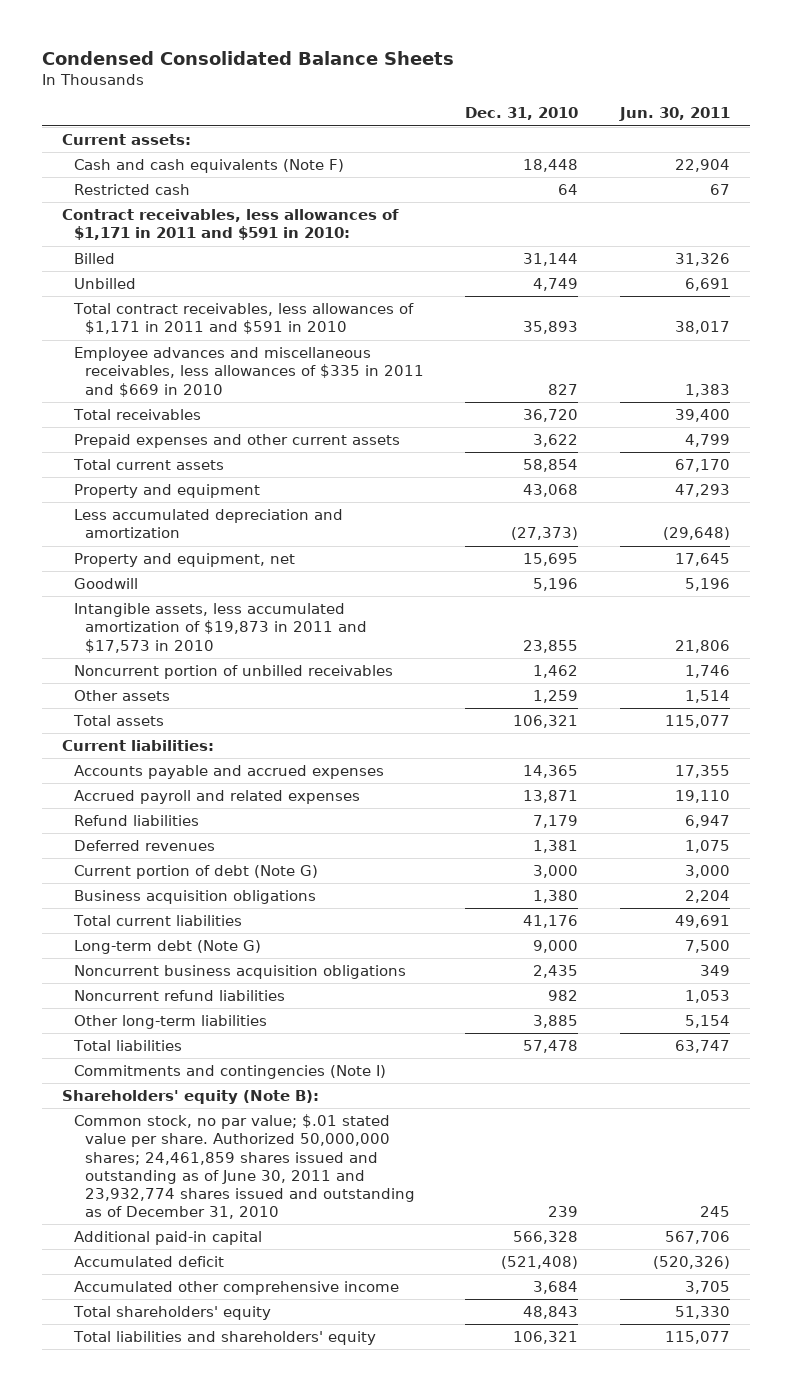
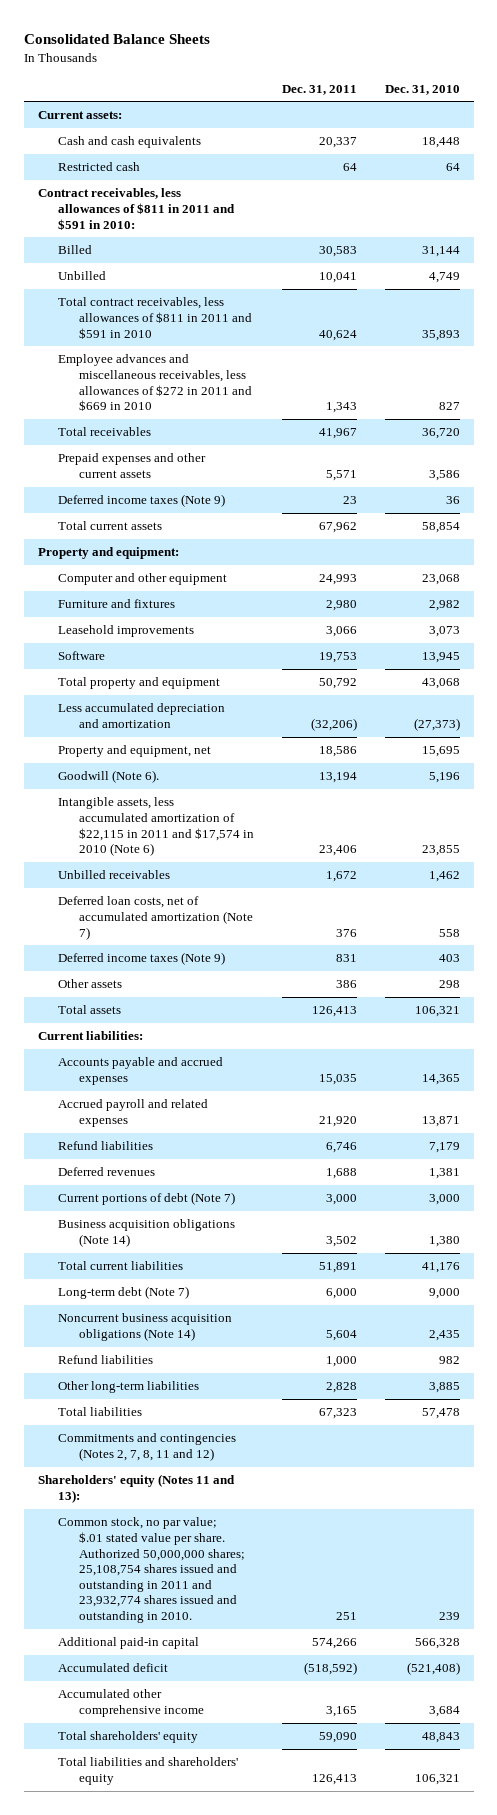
- Condensed Consolidated Balance Sheets
+ Consolidated Balance Sheets
- | Dec. 31, 2010 | Jun. 30, 2011
+ | Dec. 31, 2011 | Dec. 31, 2010
- Cash and cash equivalents (Note F) | 18,448 | 22,904
+ Cash and cash equivalents | 20,337 | 18,448
- Contract receivables, less allowances of $1,171 in 2011 and $591 in 2010:
+ Contract receivables, less allowances of $811 in 2011 and $591 in 2010:
- Total contract receivables, less allowances of $1,171 in 2011 and $591 in 2010 | 35,893 | 38,017
- Employee advances and miscellaneous receivables, less allowances of $335 in 2011 and $669 in 2010 | 827 | 1,383
+ Total contract receivables, less allowances of $811 in 2011 and $591 in 2010 | 40,624 | 35,893
+ Employee advances and miscellaneous receivables, less allowances of $272 in 2011 and $669 in 2010 | 1,343 | 827
- Prepaid expenses and other current assets | 3,622 | 4,799
+ Prepaid expenses and other current assets | 5,571 | 3,586
+ Deferred income taxes (Note 9) | 23 | 36
- Property and equipment | 43,068 | 47,293
+ Property and equipment:
+ Computer and other equipment | 24,993 | 23,068
+ Furniture and fixtures | 2,980 | 2,982
+ Leasehold improvements | 3,066 | 3,073
+ Software | 19,753 | 13,945
+ Total property and equipment | 50,792 | 43,068
- Goodwill | 5,196 | 5,196
- Intangible assets, less accumulated amortization of $19,873 in 2011 and $17,573 in 2010 | 23,855 | 21,806
- Noncurrent portion of unbilled receivables | 1,462 | 1,746
- Other assets | 1,259 | 1,514
+ Goodwill (Note 6). | 13,194 | 5,196
+ Intangible assets, less accumulated amortization of $22,115 in 2011 and $17,574 in 2010 (Note 6) | 23,406 | 23,855
+ Unbilled receivables | 1,672 | 1,462
+ Deferred loan costs, net of accumulated amortization (Note 7) | 376 | 558
+ Deferred income taxes (Note 9) | 831 | 403
+ Other assets | 386 | 298
- Current portion of debt (Note G) | 3,000 | 3,000
- Business acquisition obligations | 1,380 | 2,204
+ Current portions of debt (Note 7) | 3,000 | 3,000
+ Business acquisition obligations (Note 14) | 3,502 | 1,380
- Long-term debt (Note G) | 9,000 | 7,500
- Noncurrent business acquisition obligations | 2,435 | 349
- Noncurrent refund liabilities | 982 | 1,053
+ Long-term debt (Note 7) | 6,000 | 9,000
+ Noncurrent business acquisition obligations (Note 14) | 5,604 | 2,435
+ Refund liabilities | 1,000 | 982
- Commitments and contingencies (Note I)
- Shareholders' equity (Note B):
- Common stock, no par value; $.01 stated value per share. Authorized 50,000,000 shares; 24,461,859 shares issued and outstanding as of June 30, 2011 and 23,932,774 shares issued and outstanding as of December 31, 2010 | 239 | 245
+ Commitments and contingencies (Notes 2, 7, 8, 11 and 12)
+ Shareholders' equity (Notes 11 and 13):
+ Common stock, no par value; $.01 stated value per share. Authorized 50,000,000 shares; 25,108,754 shares issued and outstanding in 2011 and 23,932,774 shares issued and outstanding in 2010. | 251 | 239

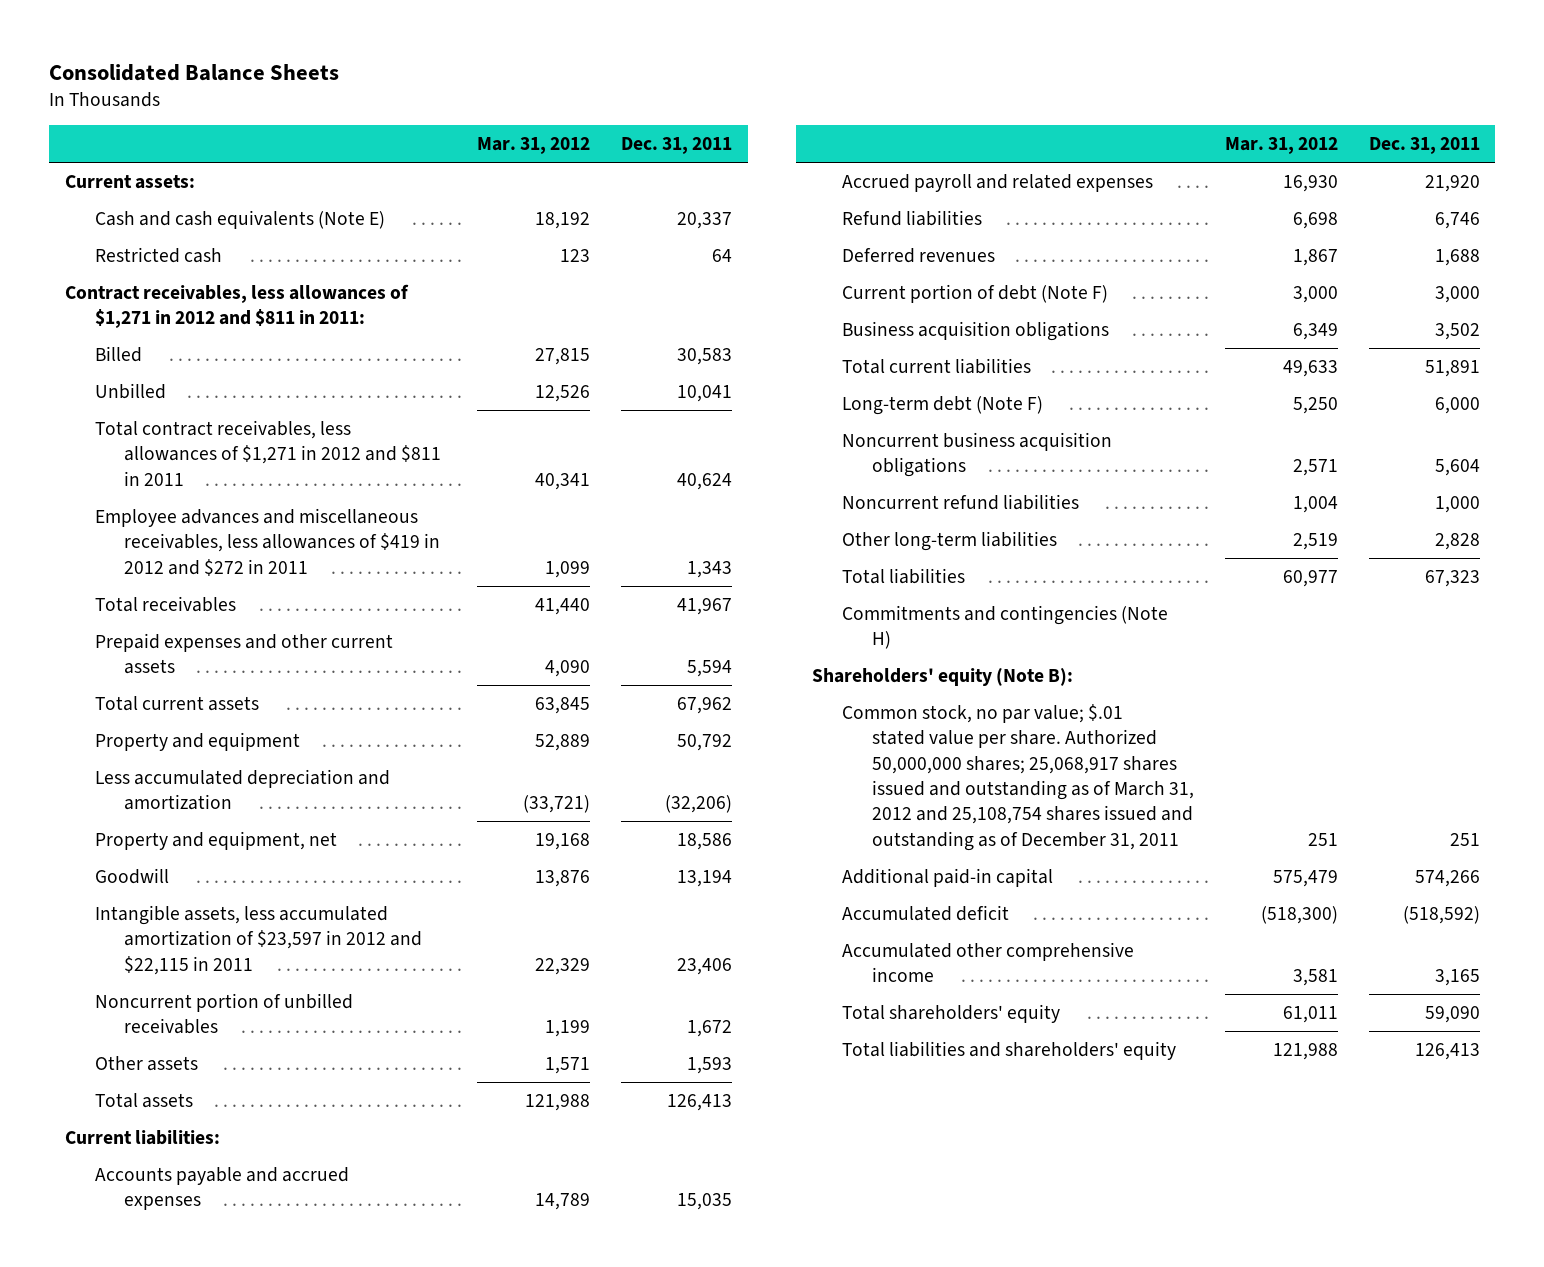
- | Dec. 31, 2011 | Dec. 31, 2010
+ | Mar. 31, 2012 | Dec. 31, 2011
- Cash and cash equivalents | 20,337 | 18,448
+ Cash and cash equivalents (Note E) | 18,192 | 20,337
- Contract receivables, less allowances of $811 in 2011 and $591 in 2010:
+ Contract receivables, less allowances of $1,271 in 2012 and $811 in 2011:
- Total contract receivables, less allowances of $811 in 2011 and $591 in 2010 | 40,624 | 35,893
- Employee advances and miscellaneous receivables, less allowances of $272 in 2011 and $669 in 2010 | 1,343 | 827
+ Total contract receivables, less allowances of $1,271 in 2012 and $811 in 2011 | 40,341 | 40,624
+ Employee advances and miscellaneous receivables, less allowances of $419 in 2012 and $272 in 2011 | 1,099 | 1,343
- Prepaid expenses and other current assets | 5,571 | 3,586
- Deferred income taxes (Note 9) | 23 | 36
+ Prepaid expenses and other current assets | 4,090 | 5,594
- Property and equipment:
- Computer and other equipment | 24,993 | 23,068
- Furniture and fixtures | 2,980 | 2,982
- Leasehold improvements | 3,066 | 3,073
- Software | 19,753 | 13,945
- Total property and equipment | 50,792 | 43,068
+ Property and equipment | 52,889 | 50,792
- Goodwill (Note 6). | 13,194 | 5,196
- Intangible assets, less accumulated amortization of $22,115 in 2011 and $17,574 in 2010 (Note 6) | 23,406 | 23,855
- Unbilled receivables | 1,672 | 1,462
- Deferred loan costs, net of accumulated amortization (Note 7) | 376 | 558
- Deferred income taxes (Note 9) | 831 | 403
- Other assets | 386 | 298
+ Goodwill | 13,876 | 13,194
+ Intangible assets, less accumulated amortization of $23,597 in 2012 and $22,115 in 2011 | 22,329 | 23,406
+ Noncurrent portion of unbilled receivables | 1,199 | 1,672
+ Other assets | 1,571 | 1,593
- Current portions of debt (Note 7) | 3,000 | 3,000
- Business acquisition obligations (Note 14) | 3,502 | 1,380
+ Current portion of debt (Note F) | 3,000 | 3,000
+ Business acquisition obligations | 6,349 | 3,502
- Long-term debt (Note 7) | 6,000 | 9,000
- Noncurrent business acquisition obligations (Note 14) | 5,604 | 2,435
- Refund liabilities | 1,000 | 982
+ Long-term debt (Note F) | 5,250 | 6,000
+ Noncurrent business acquisition obligations | 2,571 | 5,604
+ Noncurrent refund liabilities | 1,004 | 1,000
- Commitments and contingencies (Notes 2, 7, 8, 11 and 12)
- Shareholders' equity (Notes 11 and 13):
- Common stock, no par value; $.01 stated value per share. Authorized 50,000,000 shares; 25,108,754 shares issued and outstanding in 2011 and 23,932,774 shares issued and outstanding in 2010. | 251 | 239
+ Commitments and contingencies (Note H)
+ Shareholders' equity (Note B):
+ Common stock, no par value; $.01 stated value per share. Authorized 50,000,000 shares; 25,068,917 shares issued and outstanding as of March 31, 2012 and 25,108,754 shares issued and outstanding as of December 31, 2011 | 251 | 251

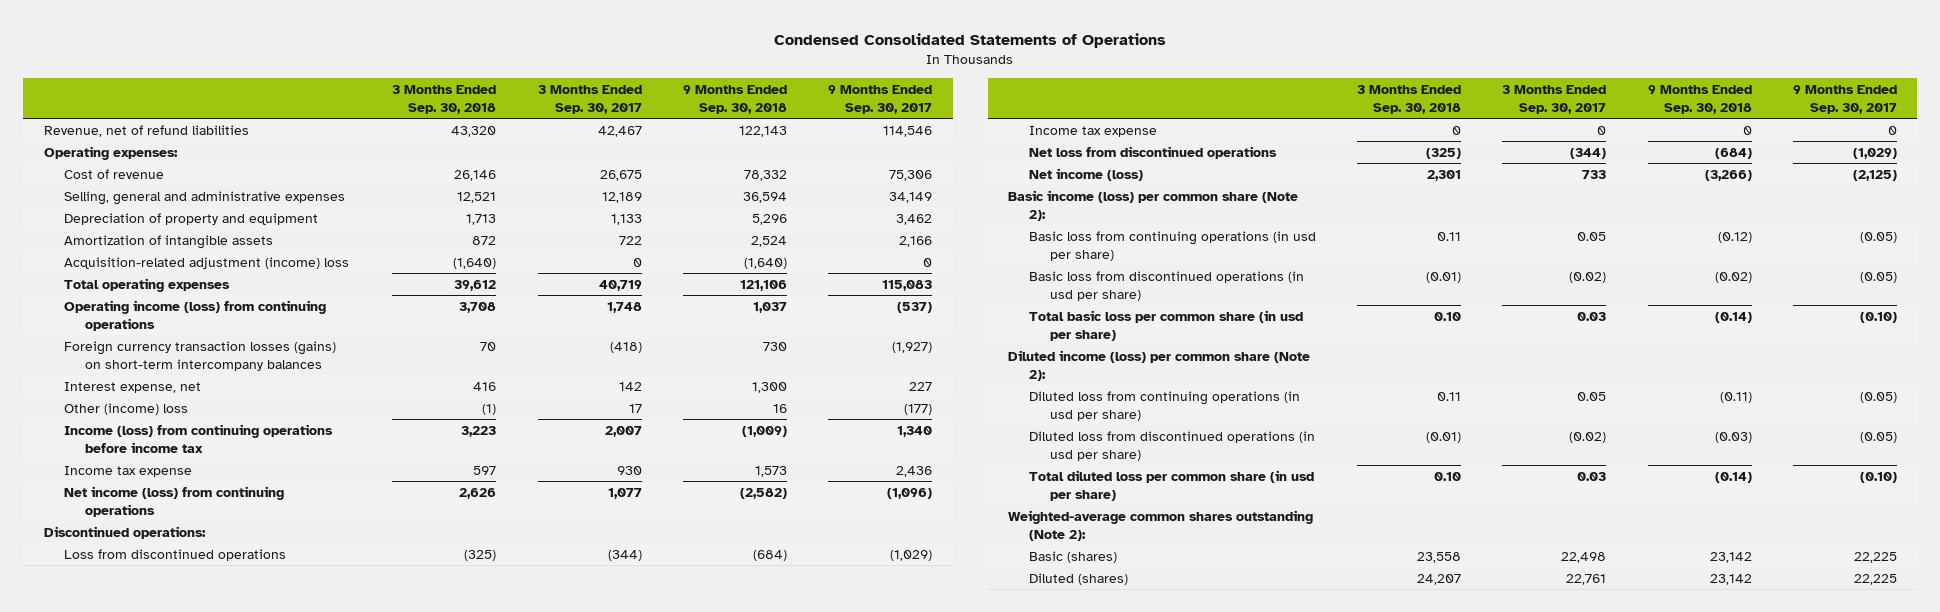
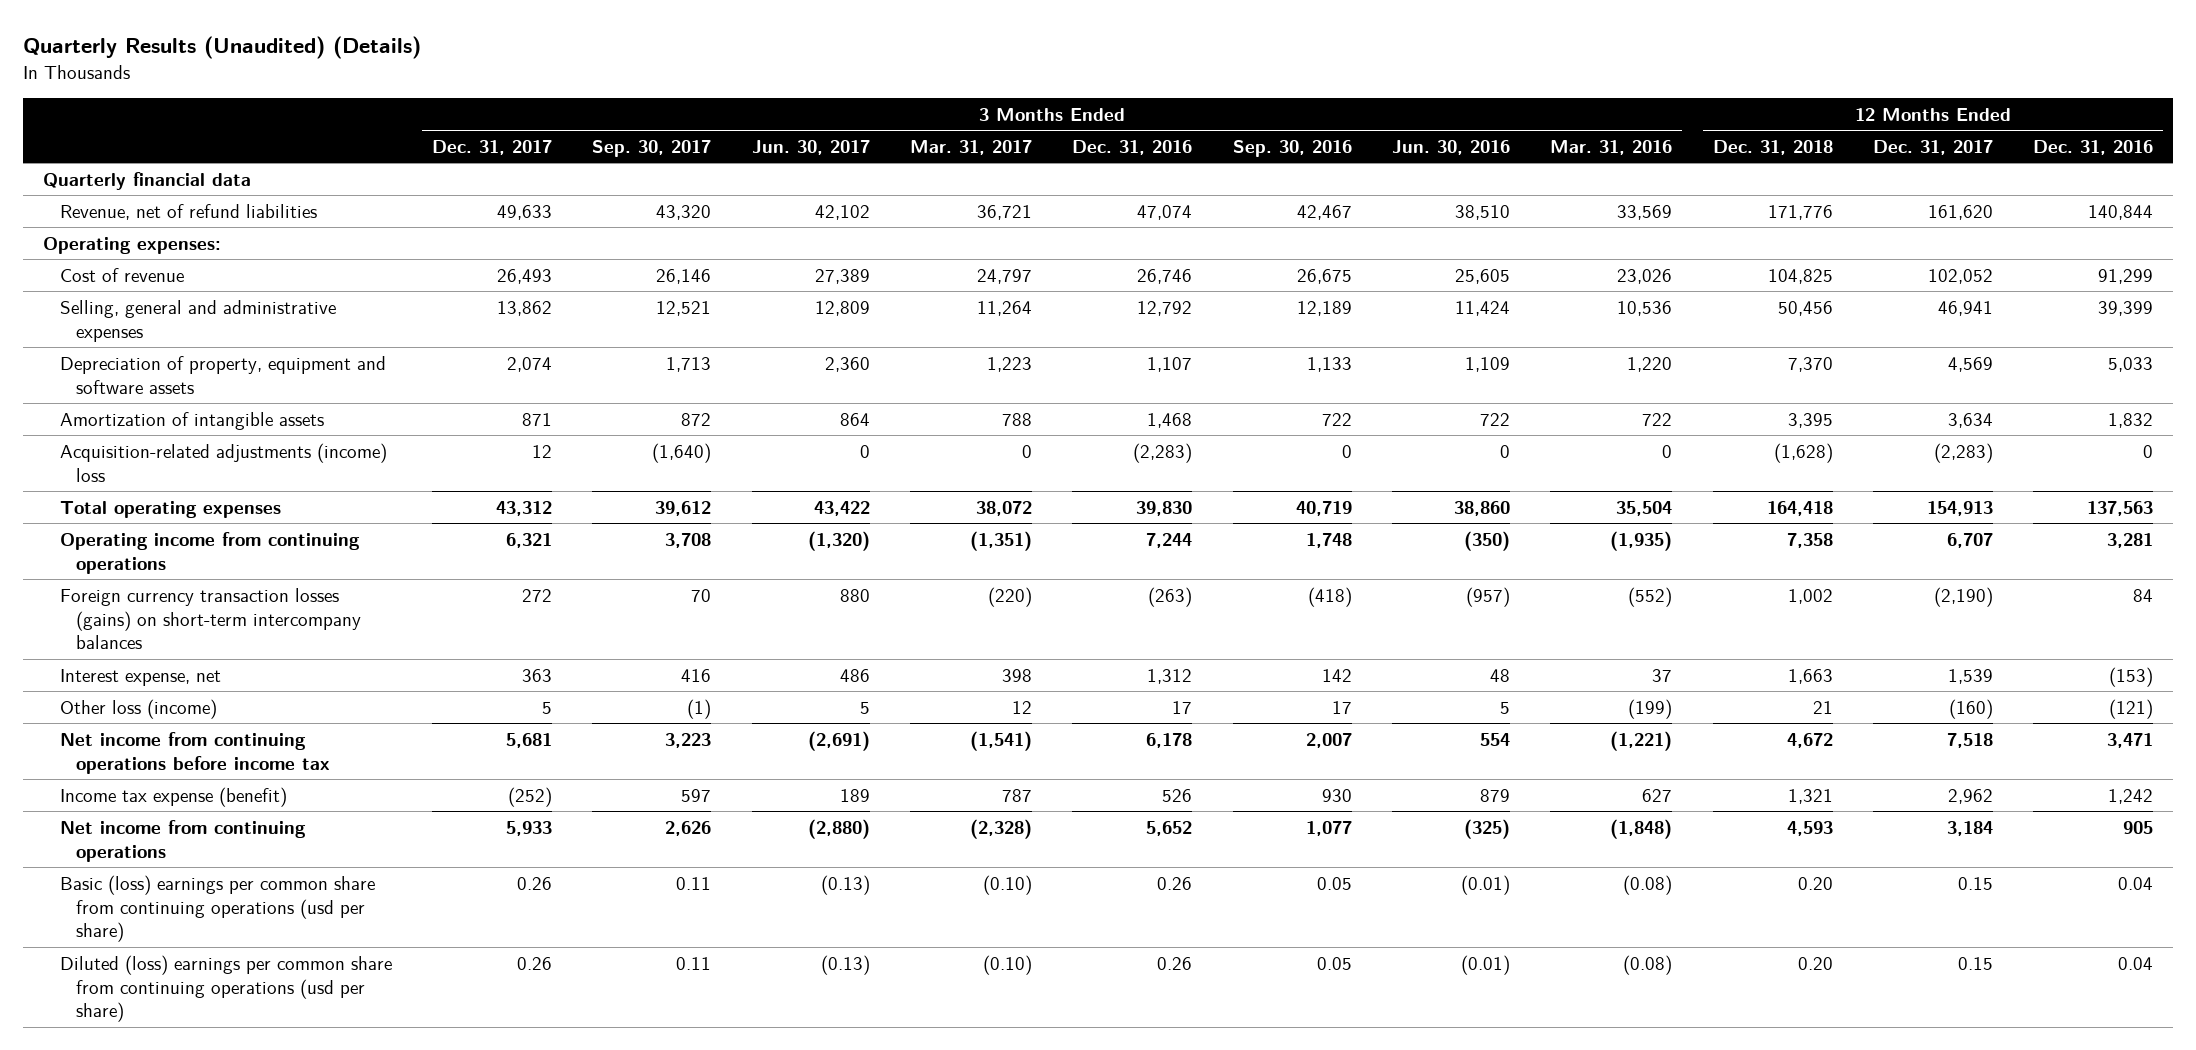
- Condensed Consolidated Statements of Operations
+ Quarterly Results (Unaudited) (Details)
- | 3 Months Ended Sep. 30, 2018 | 3 Months Ended Sep. 30, 2017 | 9 Months Ended Sep. 30, 2018 | 9 Months Ended Sep. 30, 2017
+ | 3 Months Ended Dec. 31, 2017 | 3 Months Ended Sep. 30, 2017 | 3 Months Ended Jun. 30, 2017 | 3 Months Ended Mar. 31, 2017 | 3 Months Ended Dec. 31, 2016 | 3 Months Ended Sep. 30, 2016 | 3 Months Ended Jun. 30, 2016 | 3 Months Ended Mar. 31, 2016 | 12 Months Ended Dec. 31, 2018 | 12 Months Ended Dec. 31, 2017 | 12 Months Ended Dec. 31, 2016
- Revenue, net of refund liabilities | 43,320 | 42,467 | 122,143 | 114,546
+ Quarterly financial data
+ Revenue, net of refund liabilities | 49,633 | 43,320 | 42,102 | 36,721 | 47,074 | 42,467 | 38,510 | 33,569 | 171,776 | 161,620 | 140,844
- Cost of revenue | 26,146 | 26,675 | 78,332 | 75,306
- Selling, general and administrative expenses | 12,521 | 12,189 | 36,594 | 34,149
- Depreciation of property and equipment | 1,713 | 1,133 | 5,296 | 3,462
- Amortization of intangible assets | 872 | 722 | 2,524 | 2,166
- Acquisition-related adjustment (income) loss | (1,640) | 0 | (1,640) | 0
- Total operating expenses | 39,612 | 40,719 | 121,106 | 115,083
- Operating income (loss) from continuing operations | 3,708 | 1,748 | 1,037 | (537)
- Foreign currency transaction losses (gains) on short-term intercompany balances | 70 | (418) | 730 | (1,927)
- Interest expense, net | 416 | 142 | 1,300 | 227
- Other (income) loss | (1) | 17 | 16 | (177)
- Income (loss) from continuing operations before income tax | 3,223 | 2,007 | (1,009) | 1,340
- Income tax expense | 597 | 930 | 1,573 | 2,436
- Net income (loss) from continuing operations | 2,626 | 1,077 | (2,582) | (1,096)
- Discontinued operations:
- Loss from discontinued operations | (325) | (344) | (684) | (1,029)
- Income tax expense | 0 | 0 | 0 | 0
- Net loss from discontinued operations | (325) | (344) | (684) | (1,029)
- Net income (loss) | 2,301 | 733 | (3,266) | (2,125)
- Basic income (loss) per common share (Note 2):
- Basic loss from continuing operations (in usd per share) | 0.11 | 0.05 | (0.12) | (0.05)
- Basic loss from discontinued operations (in usd per share) | (0.01) | (0.02) | (0.02) | (0.05)
- Total basic loss per common share (in usd per share) | 0.10 | 0.03 | (0.14) | (0.10)
- Diluted income (loss) per common share (Note 2):
- Diluted loss from continuing operations (in usd per share) | 0.11 | 0.05 | (0.11) | (0.05)
- Diluted loss from discontinued operations (in usd per share) | (0.01) | (0.02) | (0.03) | (0.05)
- Total diluted loss per common share (in usd per share) | 0.10 | 0.03 | (0.14) | (0.10)
- Weighted-average common shares outstanding (Note 2):
- Basic (shares) | 23,558 | 22,498 | 23,142 | 22,225
- Diluted (shares) | 24,207 | 22,761 | 23,142 | 22,225
+ Cost of revenue | 26,493 | 26,146 | 27,389 | 24,797 | 26,746 | 26,675 | 25,605 | 23,026 | 104,825 | 102,052 | 91,299
+ Selling, general and administrative expenses | 13,862 | 12,521 | 12,809 | 11,264 | 12,792 | 12,189 | 11,424 | 10,536 | 50,456 | 46,941 | 39,399
+ Depreciation of property, equipment and software assets | 2,074 | 1,713 | 2,360 | 1,223 | 1,107 | 1,133 | 1,109 | 1,220 | 7,370 | 4,569 | 5,033
+ Amortization of intangible assets | 871 | 872 | 864 | 788 | 1,468 | 722 | 722 | 722 | 3,395 | 3,634 | 1,832
+ Acquisition-related adjustments (income) loss | 12 | (1,640) | 0 | 0 | (2,283) | 0 | 0 | 0 | (1,628) | (2,283) | 0
+ Total operating expenses | 43,312 | 39,612 | 43,422 | 38,072 | 39,830 | 40,719 | 38,860 | 35,504 | 164,418 | 154,913 | 137,563
+ Operating income from continuing operations | 6,321 | 3,708 | (1,320) | (1,351) | 7,244 | 1,748 | (350) | (1,935) | 7,358 | 6,707 | 3,281
+ Foreign currency transaction losses (gains) on short-term intercompany balances | 272 | 70 | 880 | (220) | (263) | (418) | (957) | (552) | 1,002 | (2,190) | 84
+ Interest expense, net | 363 | 416 | 486 | 398 | 1,312 | 142 | 48 | 37 | 1,663 | 1,539 | (153)
+ Other loss (income) | 5 | (1) | 5 | 12 | 17 | 17 | 5 | (199) | 21 | (160) | (121)
+ Net income from continuing operations before income tax | 5,681 | 3,223 | (2,691) | (1,541) | 6,178 | 2,007 | 554 | (1,221) | 4,672 | 7,518 | 3,471
+ Income tax expense (benefit) | (252) | 597 | 189 | 787 | 526 | 930 | 879 | 627 | 1,321 | 2,962 | 1,242
+ Net income from continuing operations | 5,933 | 2,626 | (2,880) | (2,328) | 5,652 | 1,077 | (325) | (1,848) | 4,593 | 3,184 | 905
+ Basic (loss) earnings per common share from continuing operations (usd per share) | 0.26 | 0.11 | (0.13) | (0.10) | 0.26 | 0.05 | (0.01) | (0.08) | 0.20 | 0.15 | 0.04
+ Diluted (loss) earnings per common share from continuing operations (usd per share) | 0.26 | 0.11 | (0.13) | (0.10) | 0.26 | 0.05 | (0.01) | (0.08) | 0.20 | 0.15 | 0.04

